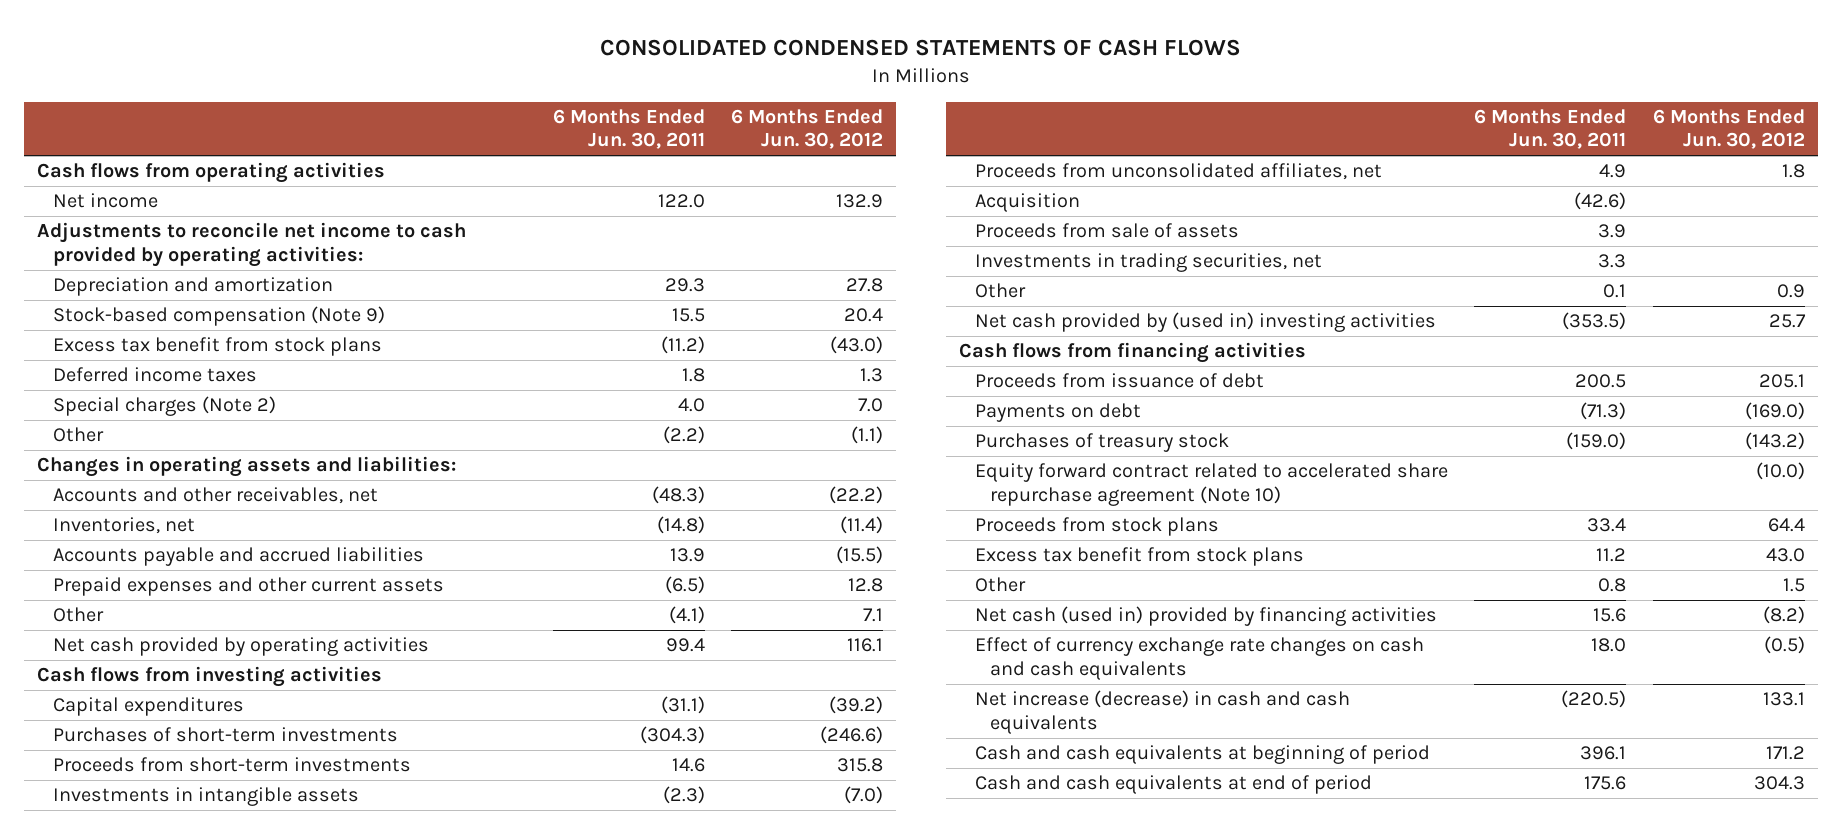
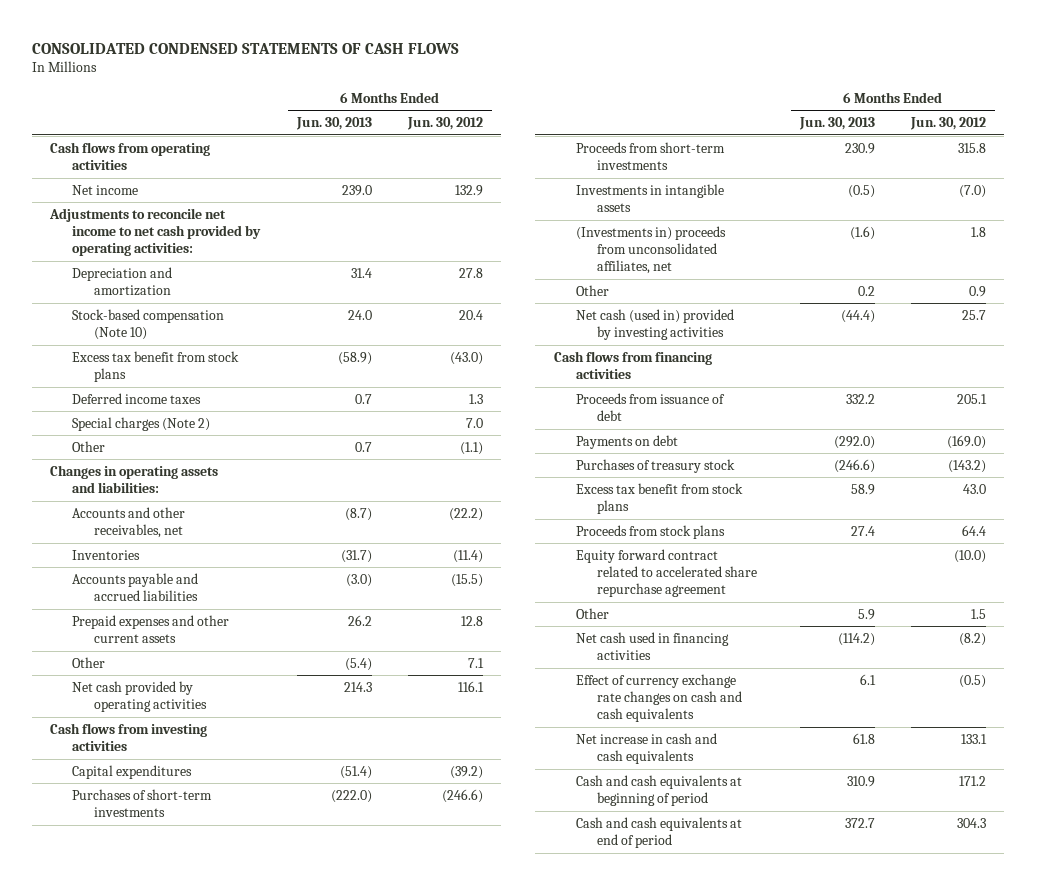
- | 6 Months Ended Jun. 30, 2011 | 6 Months Ended Jun. 30, 2012
+ | 6 Months Ended Jun. 30, 2013 | 6 Months Ended Jun. 30, 2012
- Adjustments to reconcile net income to cash provided by operating activities:
+ Adjustments to reconcile net income to net cash provided by operating activities:
- Stock-based compensation (Note 9) | 15.5 | 20.4
+ Stock-based compensation (Note 10) | 24.0 | 20.4
- Inventories, net | (14.8) | (11.4)
+ Inventories | (31.7) | (11.4)
- Proceeds from unconsolidated affiliates, net | 4.9 | 1.8
- Acquisition | (42.6) |
- Proceeds from sale of assets | 3.9 |
- Investments in trading securities, net | 3.3 |
+ (Investments in) proceeds from unconsolidated affiliates, net | (1.6) | 1.8
- Net cash provided by (used in) investing activities | (353.5) | 25.7
+ Net cash (used in) provided by investing activities | (44.4) | 25.7
- Equity forward contract related to accelerated share repurchase agreement (Note 10) | | (10.0)
moved down: Proceeds from stock plans | 27.4 | 64.4
+ Equity forward contract related to accelerated share repurchase agreement | | (10.0)
- Net cash (used in) provided by financing activities | 15.6 | (8.2)
+ Net cash used in financing activities | (114.2) | (8.2)
- Net increase (decrease) in cash and cash equivalents | (220.5) | 133.1
+ Net increase in cash and cash equivalents | 61.8 | 133.1

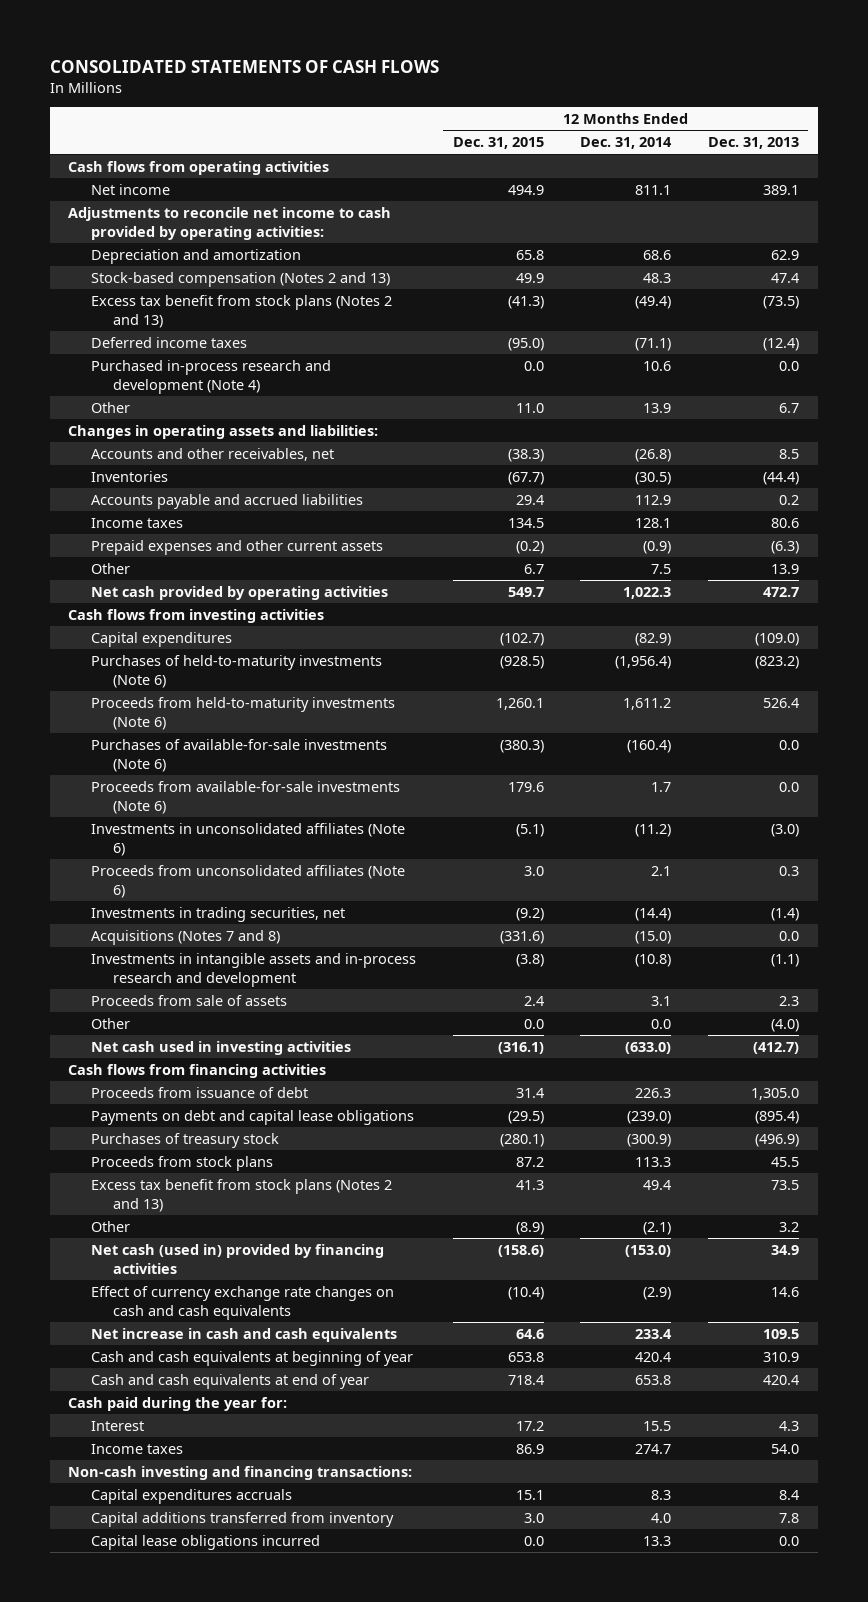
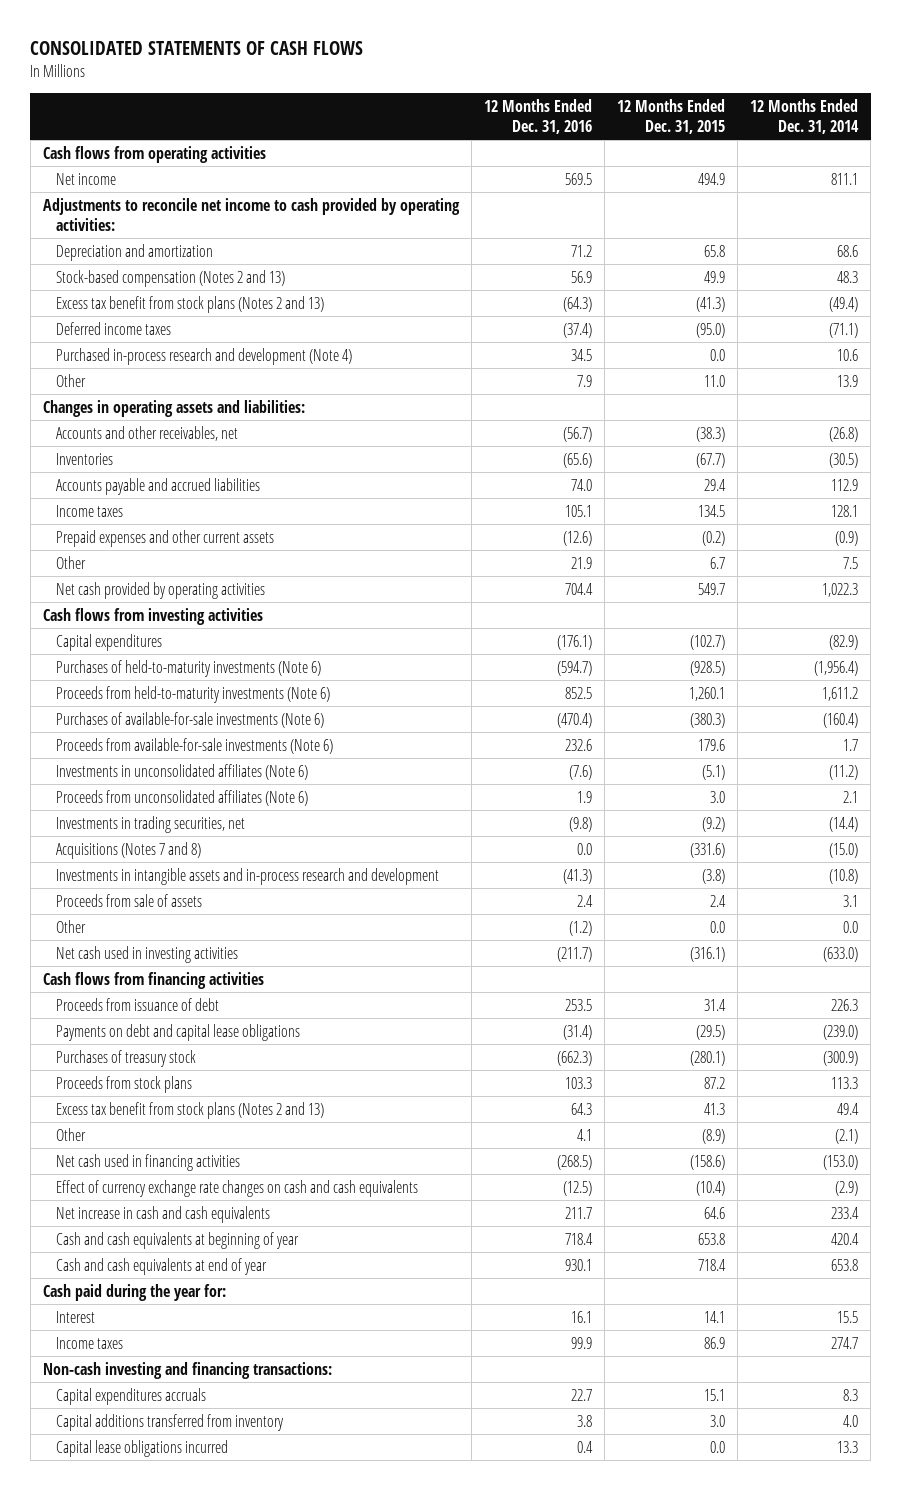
- | 12 Months Ended Dec. 31, 2015 | 12 Months Ended Dec. 31, 2014 | 12 Months Ended Dec. 31, 2013
+ | 12 Months Ended Dec. 31, 2016 | 12 Months Ended Dec. 31, 2015 | 12 Months Ended Dec. 31, 2014
- Net cash (used in) provided by financing activities | (158.6) | (153.0) | 34.9
+ Net cash used in financing activities | (268.5) | (158.6) | (153.0)
- Interest | 17.2 | 15.5 | 4.3
+ Interest | 16.1 | 14.1 | 15.5

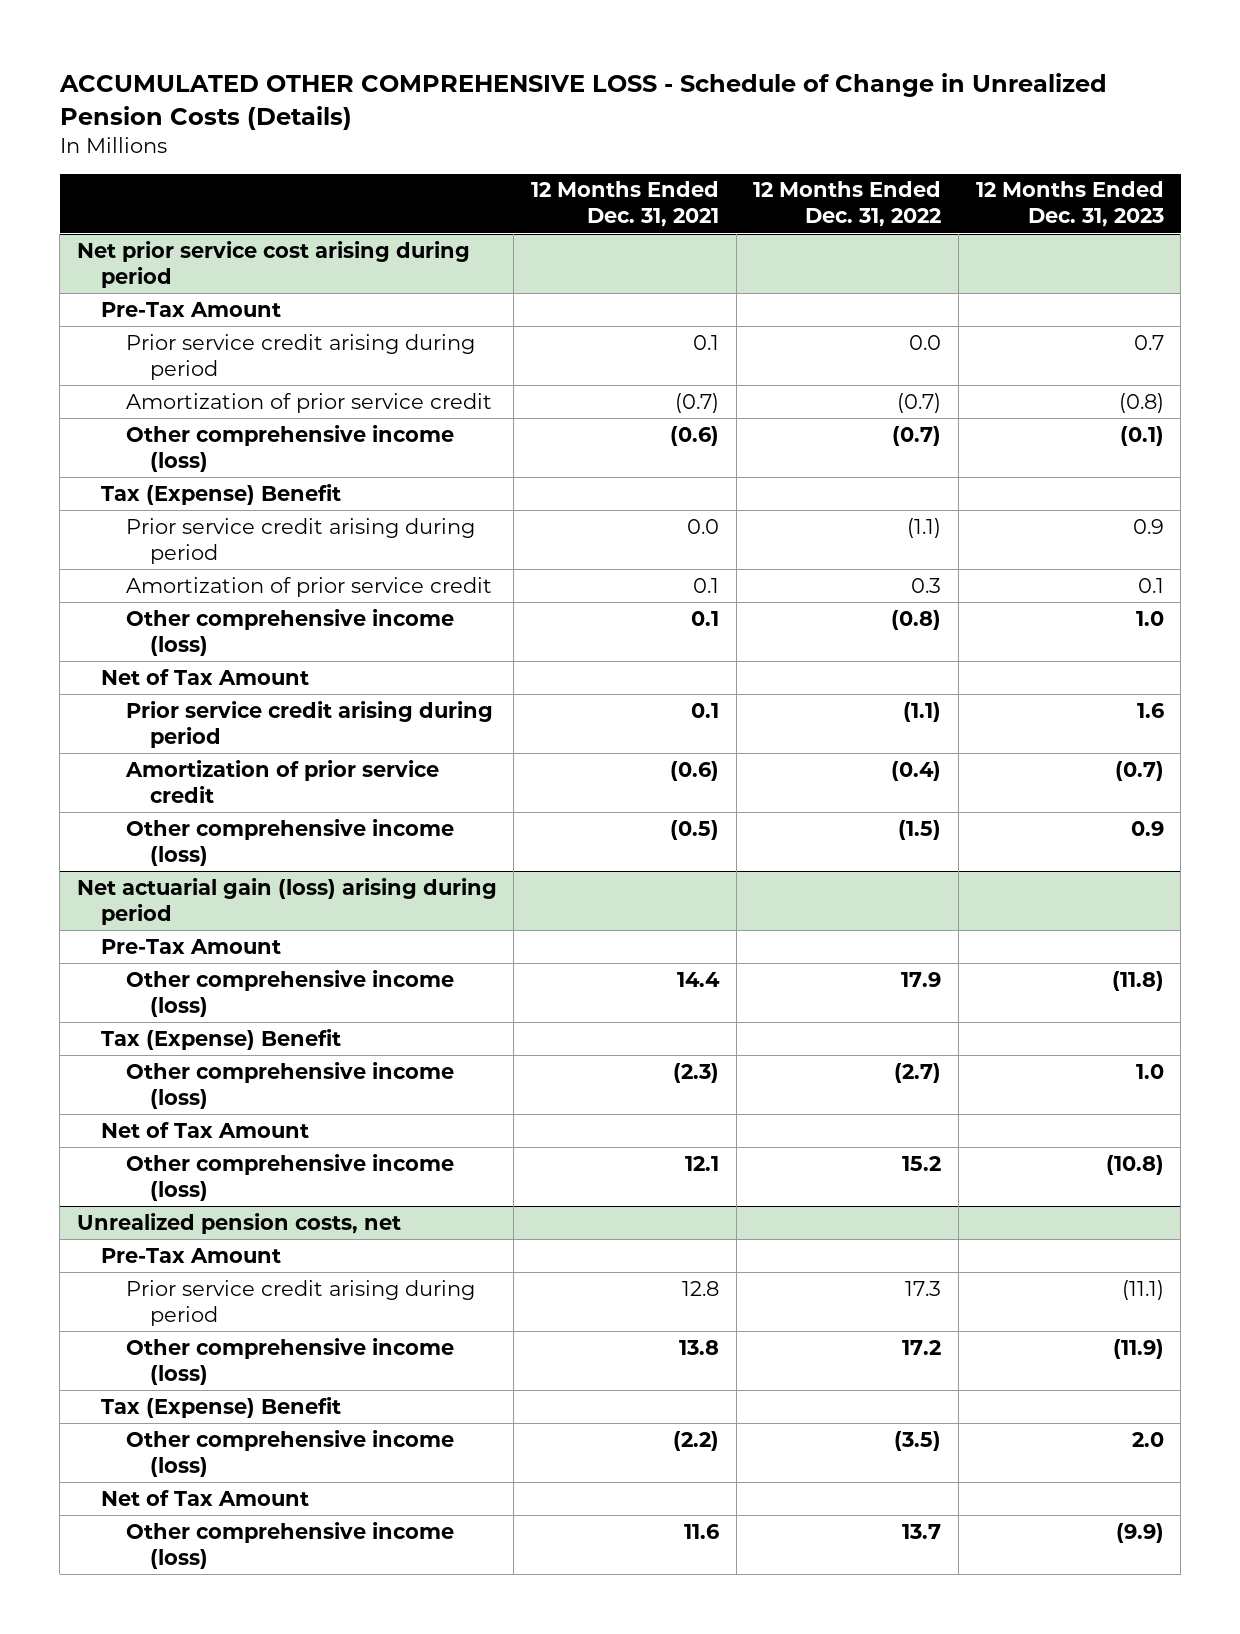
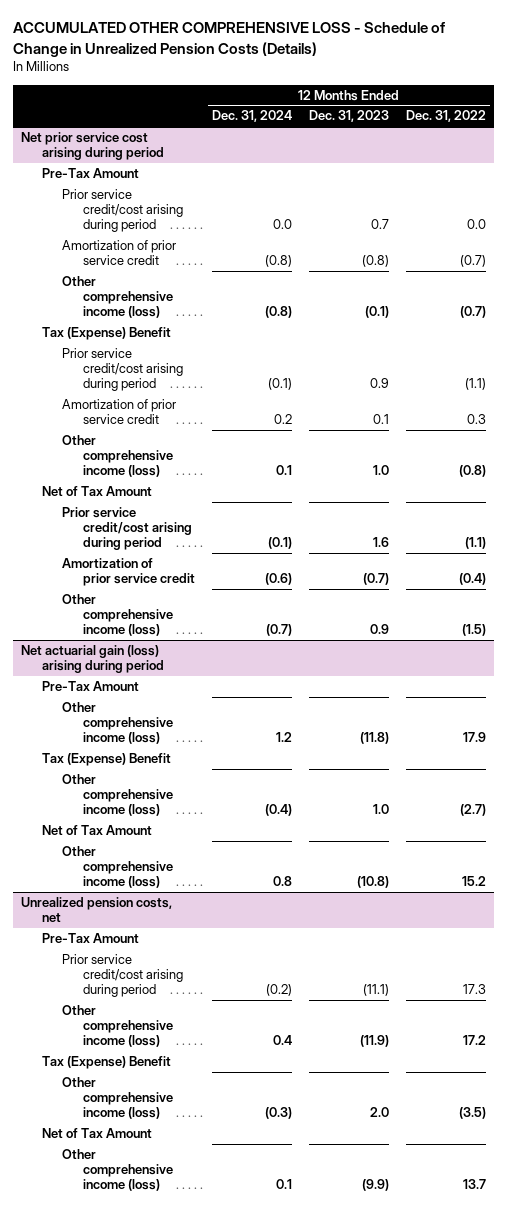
- | 12 Months Ended Dec. 31, 2021 | 12 Months Ended Dec. 31, 2022 | 12 Months Ended Dec. 31, 2023
+ | 12 Months Ended Dec. 31, 2024 | 12 Months Ended Dec. 31, 2023 | 12 Months Ended Dec. 31, 2022
@ Net prior service cost arising during period
- Prior service credit arising during period | 0.1 | 0.0 | 0.7
+ Prior service credit/cost arising during period | 0.0 | 0.7 | 0.0
- Prior service credit arising during period | 0.0 | (1.1) | 0.9
+ Prior service credit/cost arising during period | (0.1) | 0.9 | (1.1)
- Prior service credit arising during period | 0.1 | (1.1) | 1.6
+ Prior service credit/cost arising during period | (0.1) | 1.6 | (1.1)
@ Unrealized pension costs, net
- Prior service credit arising during period | 12.8 | 17.3 | (11.1)
+ Prior service credit/cost arising during period | (0.2) | (11.1) | 17.3

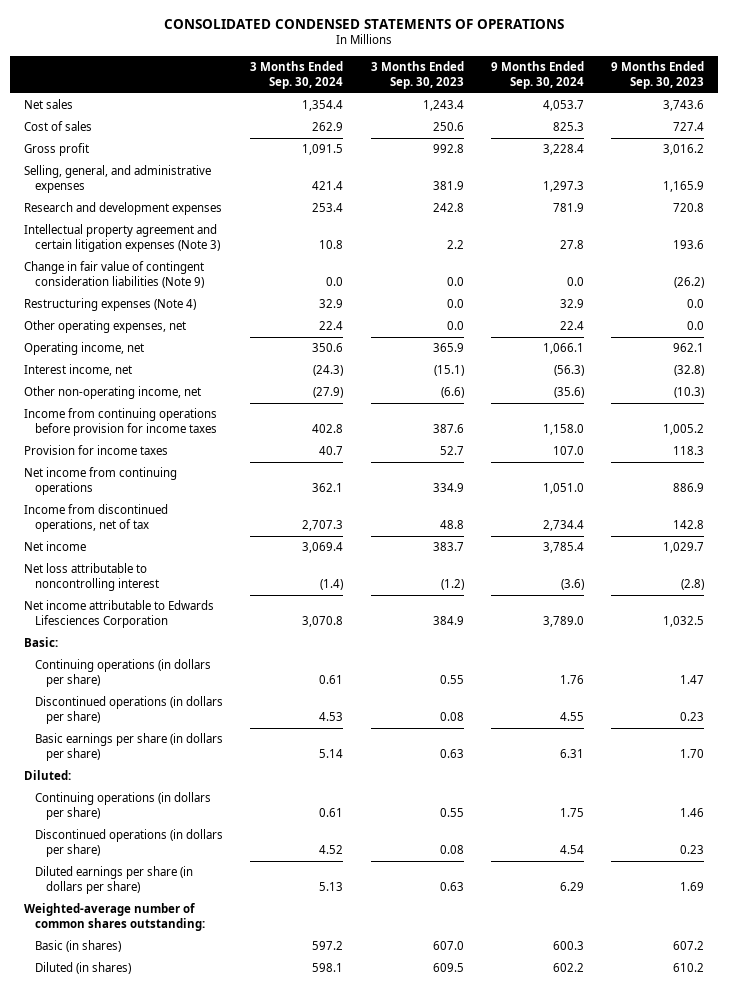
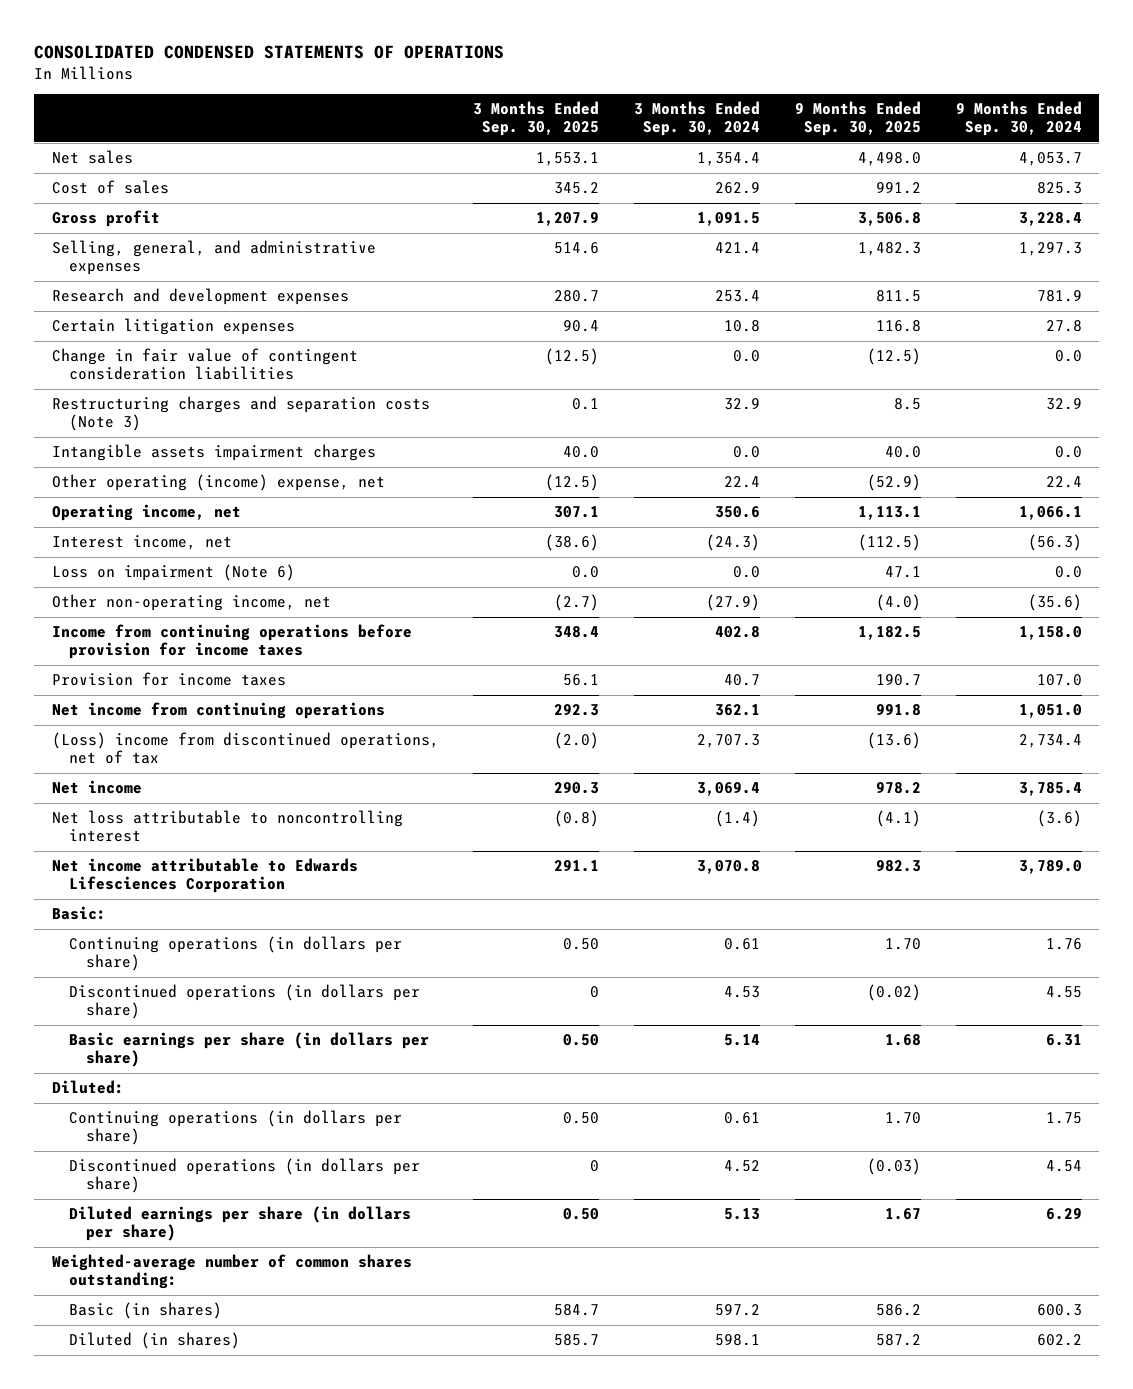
- | 3 Months Ended Sep. 30, 2024 | 3 Months Ended Sep. 30, 2023 | 9 Months Ended Sep. 30, 2024 | 9 Months Ended Sep. 30, 2023
+ | 3 Months Ended Sep. 30, 2025 | 3 Months Ended Sep. 30, 2024 | 9 Months Ended Sep. 30, 2025 | 9 Months Ended Sep. 30, 2024
- Intellectual property agreement and certain litigation expenses (Note 3) | 10.8 | 2.2 | 27.8 | 193.6
- Change in fair value of contingent consideration liabilities (Note 9) | 0.0 | 0.0 | 0.0 | (26.2)
- Restructuring expenses (Note 4) | 32.9 | 0.0 | 32.9 | 0.0
- Other operating expenses, net | 22.4 | 0.0 | 22.4 | 0.0
+ Certain litigation expenses | 90.4 | 10.8 | 116.8 | 27.8
+ Change in fair value of contingent consideration liabilities | (12.5) | 0.0 | (12.5) | 0.0
+ Restructuring charges and separation costs (Note 3) | 0.1 | 32.9 | 8.5 | 32.9
+ Intangible assets impairment charges | 40.0 | 0.0 | 40.0 | 0.0
+ Other operating (income) expense, net | (12.5) | 22.4 | (52.9) | 22.4
+ Loss on impairment (Note 6) | 0.0 | 0.0 | 47.1 | 0.0
- Income from discontinued operations, net of tax | 2,707.3 | 48.8 | 2,734.4 | 142.8
+ (Loss) income from discontinued operations, net of tax | (2.0) | 2,707.3 | (13.6) | 2,734.4

